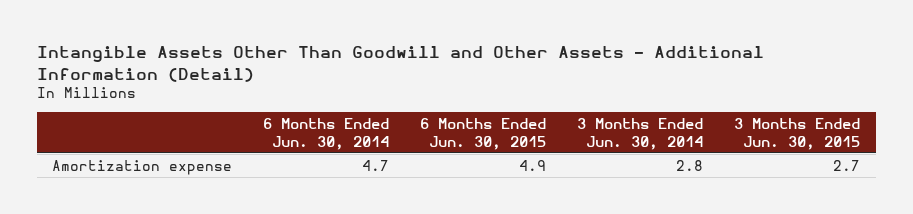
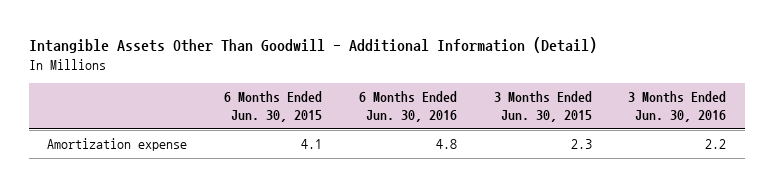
- Intangible Assets Other Than Goodwill and Other Assets - Additional Information (Detail)
+ Intangible Assets Other Than Goodwill - Additional Information (Detail)
- | 6 Months Ended Jun. 30, 2014 | 6 Months Ended Jun. 30, 2015 | 3 Months Ended Jun. 30, 2014 | 3 Months Ended Jun. 30, 2015
+ | 6 Months Ended Jun. 30, 2015 | 6 Months Ended Jun. 30, 2016 | 3 Months Ended Jun. 30, 2015 | 3 Months Ended Jun. 30, 2016
- Amortization expense | 4.7 | 4.9 | 2.8 | 2.7
+ Amortization expense | 4.1 | 4.8 | 2.3 | 2.2

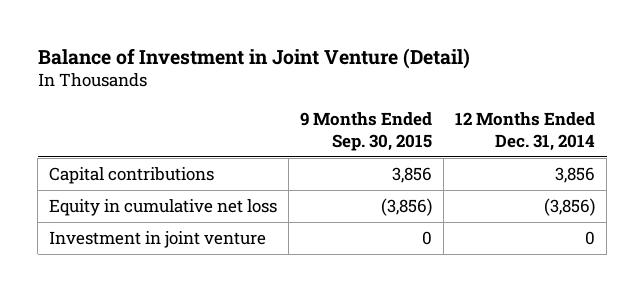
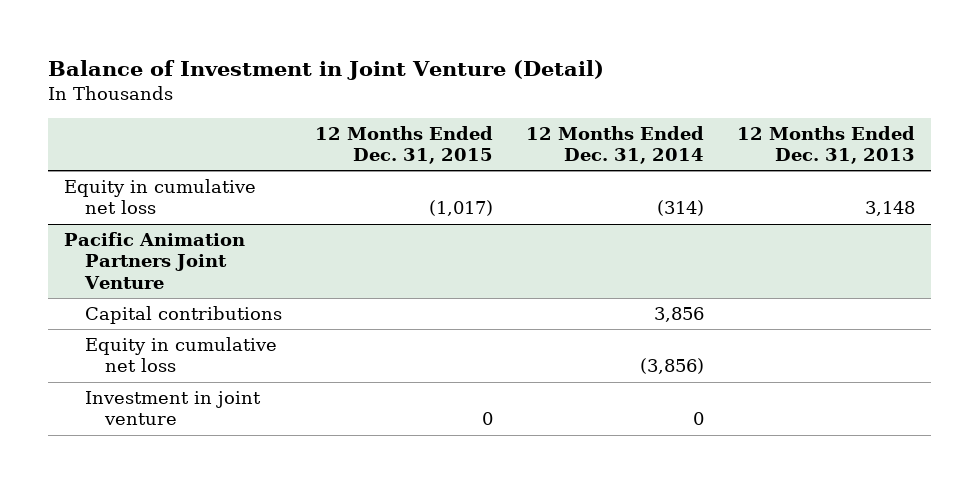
- | 9 Months Ended Sep. 30, 2015 | 12 Months Ended Dec. 31, 2014
+ | 12 Months Ended Dec. 31, 2015 | 12 Months Ended Dec. 31, 2014 | 12 Months Ended Dec. 31, 2013
+ Equity in cumulative net loss | (1,017) | (314) | 3,148
+ Pacific Animation Partners Joint Venture

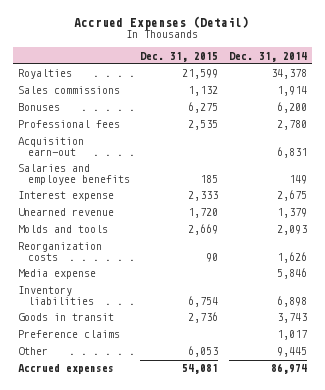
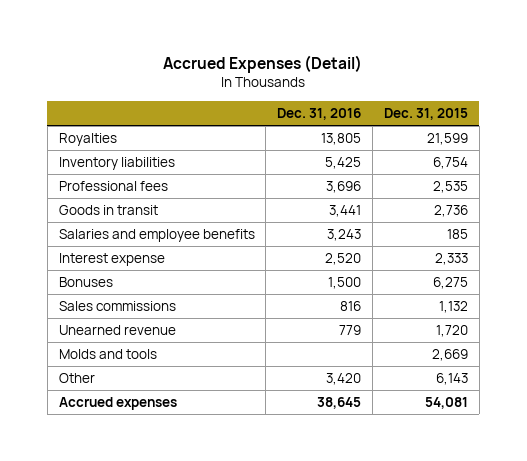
- | Dec. 31, 2015 | Dec. 31, 2014
+ | Dec. 31, 2016 | Dec. 31, 2015
moved up: Inventory liabilities | 5,425 | 6,754
- Acquisition earn-out | | 6,831
moved up: Goods in transit | 3,441 | 2,736
moved down: Bonuses | 1,500 | 6,275
moved down: Sales commissions | 816 | 1,132
- Reorganization costs | 90 | 1,626
- Media expense | | 5,846
- Preference claims | | 1,017
- Other | 6,053 | 9,445
+ Other | 3,420 | 6,143

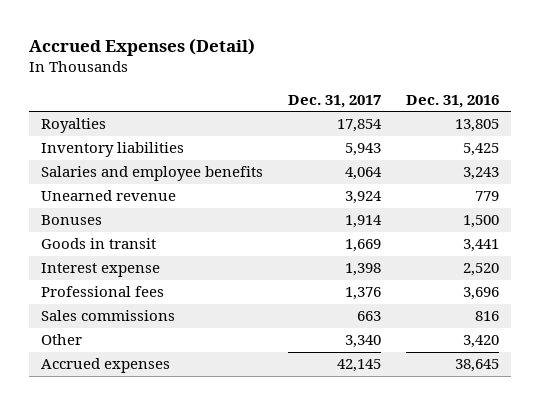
- | Dec. 31, 2016 | Dec. 31, 2015
+ | Dec. 31, 2017 | Dec. 31, 2016
moved up: Unearned revenue | 3,924 | 779
moved down: Goods in transit | 1,669 | 3,441
moved down: Interest expense | 1,398 | 2,520
moved down: Professional fees | 1,376 | 3,696
- Molds and tools | | 2,669

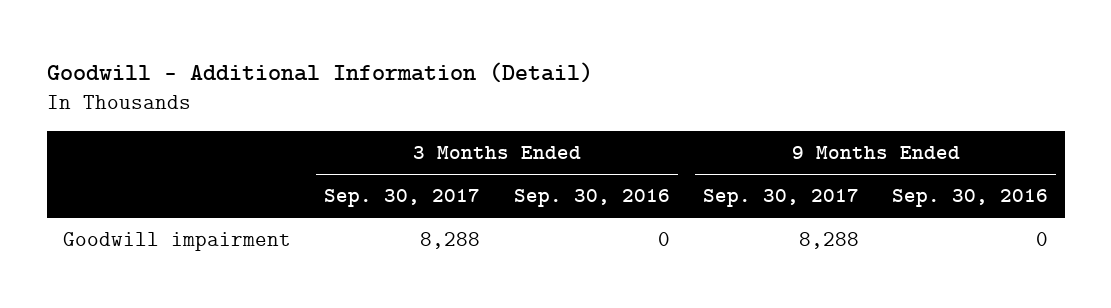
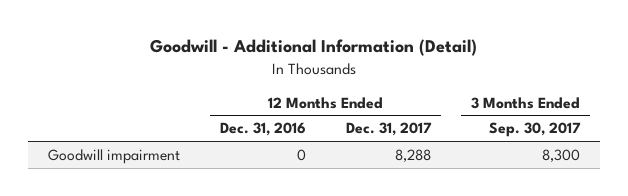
- | 3 Months Ended Sep. 30, 2017 | 3 Months Ended Sep. 30, 2016 | 9 Months Ended Sep. 30, 2017 | 9 Months Ended Sep. 30, 2016
+ | 12 Months Ended Dec. 31, 2016 | 12 Months Ended Dec. 31, 2017 | 3 Months Ended Sep. 30, 2017
- Goodwill impairment | 8,288 | 0 | 8,288 | 0
+ Goodwill impairment | 0 | 8,288 | 8,300

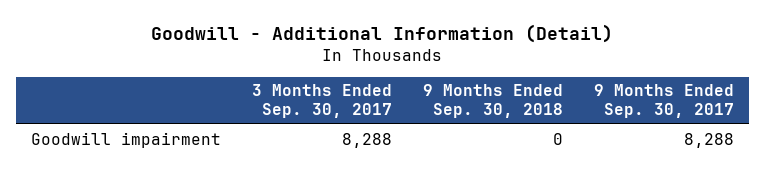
- | 12 Months Ended Dec. 31, 2016 | 12 Months Ended Dec. 31, 2017 | 3 Months Ended Sep. 30, 2017
+ | 3 Months Ended Sep. 30, 2017 | 9 Months Ended Sep. 30, 2018 | 9 Months Ended Sep. 30, 2017
- Goodwill impairment | 0 | 8,288 | 8,300
+ Goodwill impairment | 8,288 | 0 | 8,288

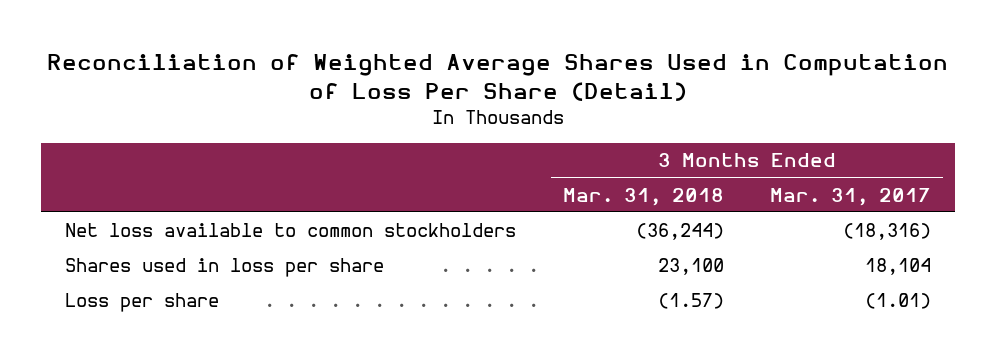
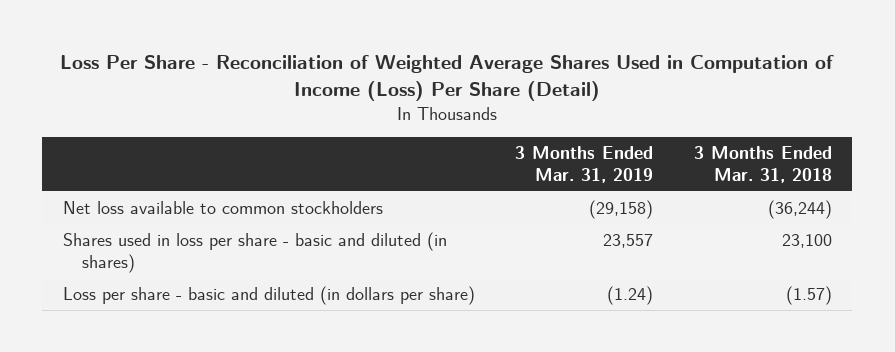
- Reconciliation of Weighted Average Shares Used in Computation of Loss Per Share (Detail)
+ Loss Per Share - Reconciliation of Weighted Average Shares Used in Computation of Income (Loss) Per Share (Detail)
- | 3 Months Ended Mar. 31, 2018 | 3 Months Ended Mar. 31, 2017
+ | 3 Months Ended Mar. 31, 2019 | 3 Months Ended Mar. 31, 2018
- Shares used in loss per share | 23,100 | 18,104
- Loss per share | (1.57) | (1.01)
+ Shares used in loss per share - basic and diluted (in shares) | 23,557 | 23,100
+ Loss per share - basic and diluted (in dollars per share) | (1.24) | (1.57)

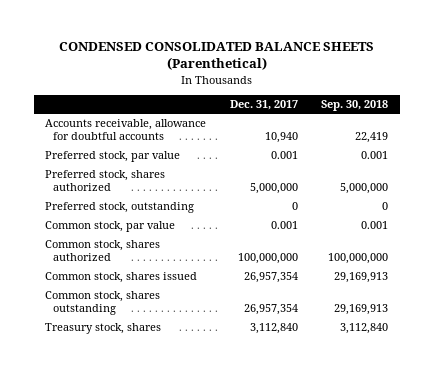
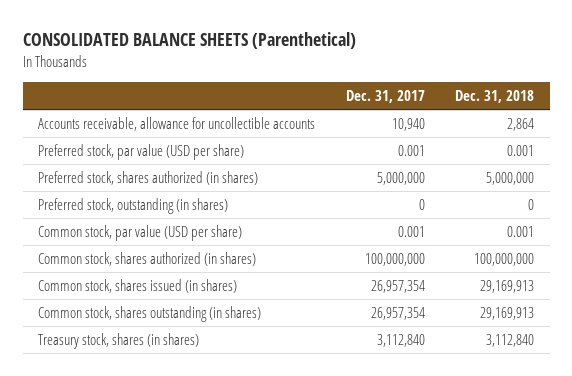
- CONDENSED CONSOLIDATED BALANCE SHEETS (Parenthetical)
+ CONSOLIDATED BALANCE SHEETS (Parenthetical)
- | Dec. 31, 2017 | Sep. 30, 2018
+ | Dec. 31, 2017 | Dec. 31, 2018
- Accounts receivable, allowance for doubtful accounts | 10,940 | 22,419
- Preferred stock, par value | 0.001 | 0.001
- Preferred stock, shares authorized | 5,000,000 | 5,000,000
- Preferred stock, outstanding | 0 | 0
- Common stock, par value | 0.001 | 0.001
- Common stock, shares authorized | 100,000,000 | 100,000,000
- Common stock, shares issued | 26,957,354 | 29,169,913
- Common stock, shares outstanding | 26,957,354 | 29,169,913
- Treasury stock, shares | 3,112,840 | 3,112,840
+ Accounts receivable, allowance for uncollectible accounts | 10,940 | 2,864
+ Preferred stock, par value (USD per share) | 0.001 | 0.001
+ Preferred stock, shares authorized (in shares) | 5,000,000 | 5,000,000
+ Preferred stock, outstanding (in shares) | 0 | 0
+ Common stock, par value (USD per share) | 0.001 | 0.001
+ Common stock, shares authorized (in shares) | 100,000,000 | 100,000,000
+ Common stock, shares issued (in shares) | 26,957,354 | 29,169,913
+ Common stock, shares outstanding (in shares) | 26,957,354 | 29,169,913
+ Treasury stock, shares (in shares) | 3,112,840 | 3,112,840

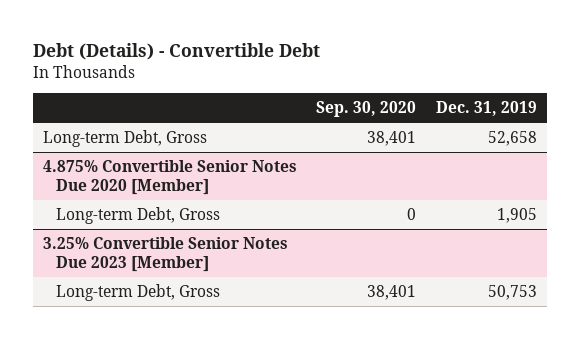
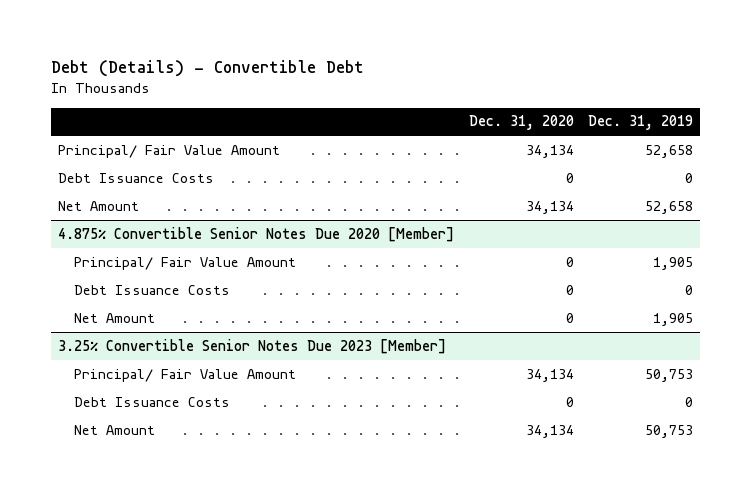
- | Sep. 30, 2020 | Dec. 31, 2019
+ | Dec. 31, 2020 | Dec. 31, 2019
- Long-term Debt, Gross | 38,401 | 52,658
+ Principal/ Fair Value Amount | 34,134 | 52,658
+ Debt Issuance Costs | 0 | 0
+ Net Amount | 34,134 | 52,658
@ 4.875% Convertible Senior Notes Due 2020 [Member]
- Long-term Debt, Gross | 0 | 1,905
+ Principal/ Fair Value Amount | 0 | 1,905
+ Debt Issuance Costs | 0 | 0
+ Net Amount | 0 | 1,905
@ 3.25% Convertible Senior Notes Due 2023 [Member]
- Long-term Debt, Gross | 38,401 | 50,753
+ Principal/ Fair Value Amount | 34,134 | 50,753
+ Debt Issuance Costs | 0 | 0
+ Net Amount | 34,134 | 50,753

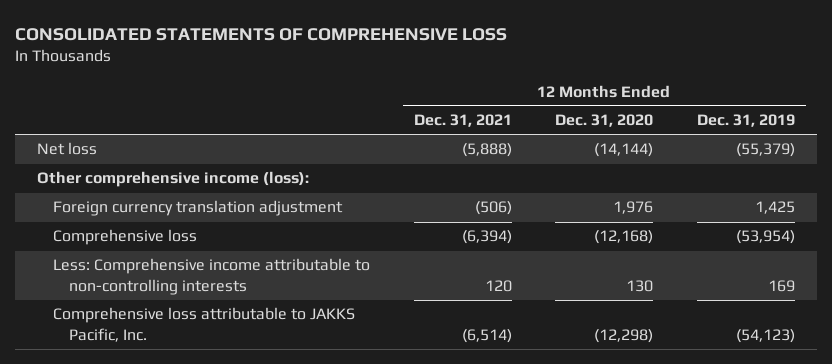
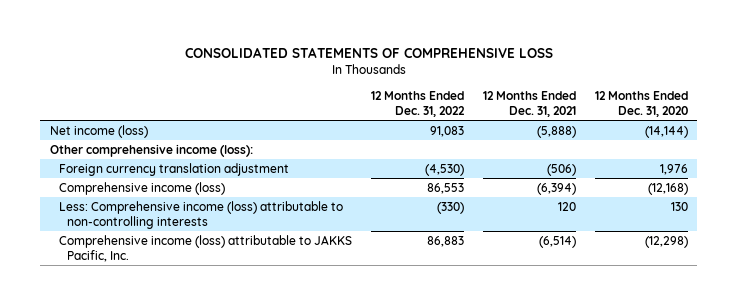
- | 12 Months Ended Dec. 31, 2021 | 12 Months Ended Dec. 31, 2020 | 12 Months Ended Dec. 31, 2019
+ | 12 Months Ended Dec. 31, 2022 | 12 Months Ended Dec. 31, 2021 | 12 Months Ended Dec. 31, 2020
- Net loss | (5,888) | (14,144) | (55,379)
+ Net income (loss) | 91,083 | (5,888) | (14,144)
- Comprehensive loss | (6,394) | (12,168) | (53,954)
- Less: Comprehensive income attributable to non-controlling interests | 120 | 130 | 169
- Comprehensive loss attributable to JAKKS Pacific, Inc. | (6,514) | (12,298) | (54,123)
+ Comprehensive income (loss) | 86,553 | (6,394) | (12,168)
+ Less: Comprehensive income (loss) attributable to non-controlling interests | (330) | 120 | 130
+ Comprehensive income (loss) attributable to JAKKS Pacific, Inc. | 86,883 | (6,514) | (12,298)

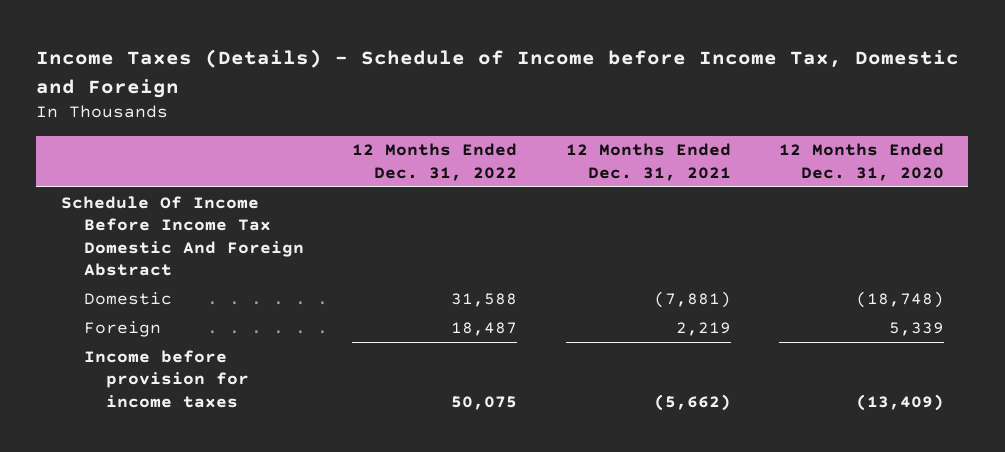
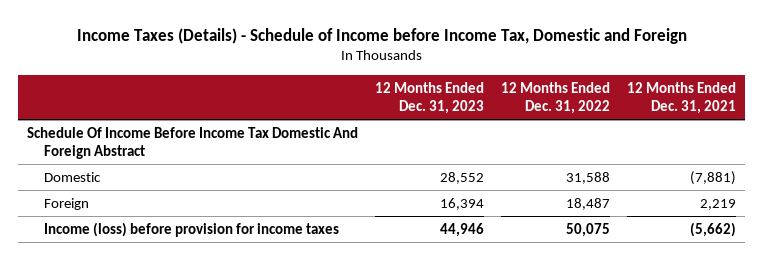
- | 12 Months Ended Dec. 31, 2022 | 12 Months Ended Dec. 31, 2021 | 12 Months Ended Dec. 31, 2020
+ | 12 Months Ended Dec. 31, 2023 | 12 Months Ended Dec. 31, 2022 | 12 Months Ended Dec. 31, 2021
- Income before provision for income taxes | 50,075 | (5,662) | (13,409)
+ Income (loss) before provision for income taxes | 44,946 | 50,075 | (5,662)

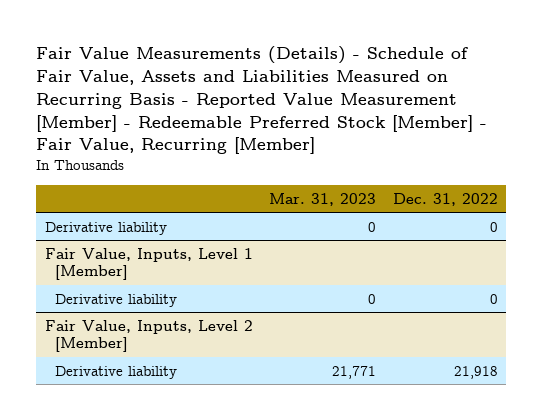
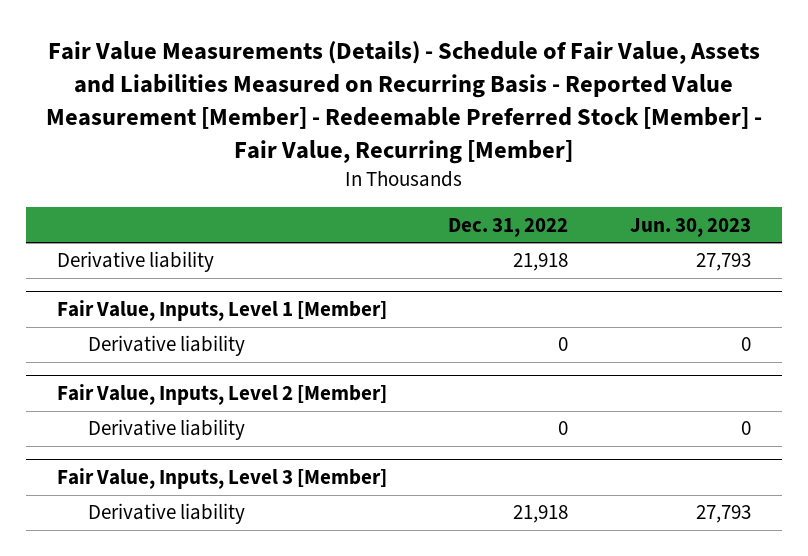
- | Mar. 31, 2023 | Dec. 31, 2022
+ | Dec. 31, 2022 | Jun. 30, 2023
- Derivative liability | 0 | 0
+ Derivative liability | 21,918 | 27,793
@ Fair Value, Inputs, Level 2 [Member]
+ Derivative liability | 0 | 0
+ Fair Value, Inputs, Level 3 [Member]

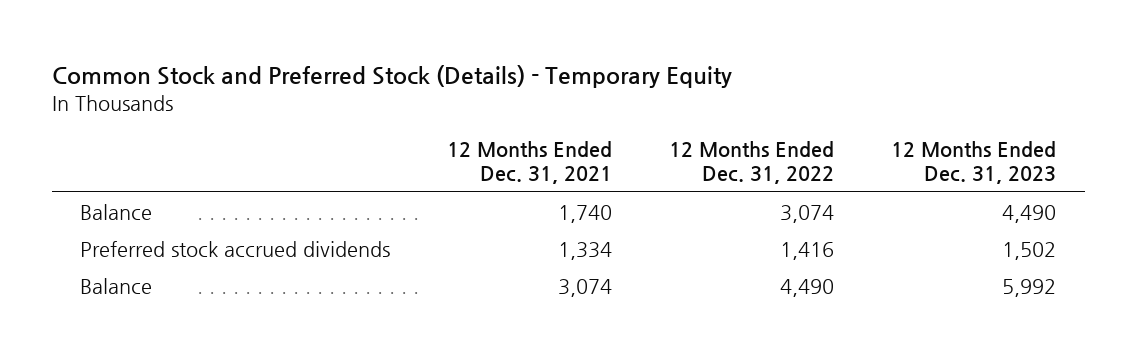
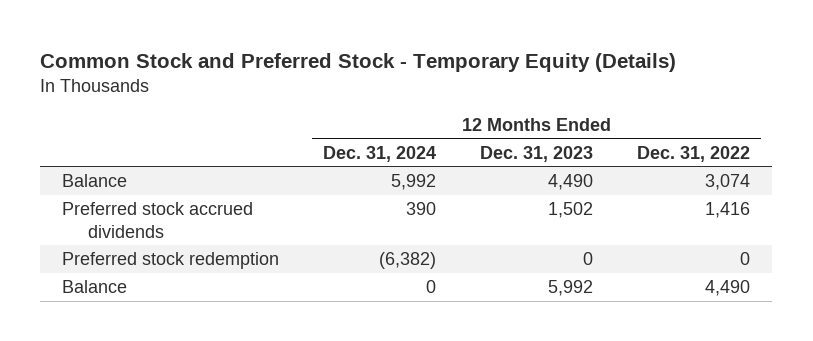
- Common Stock and Preferred Stock (Details) - Temporary Equity
+ Common Stock and Preferred Stock - Temporary Equity (Details)
- | 12 Months Ended Dec. 31, 2021 | 12 Months Ended Dec. 31, 2022 | 12 Months Ended Dec. 31, 2023
+ | 12 Months Ended Dec. 31, 2024 | 12 Months Ended Dec. 31, 2023 | 12 Months Ended Dec. 31, 2022
+ Preferred stock redemption | (6,382) | 0 | 0

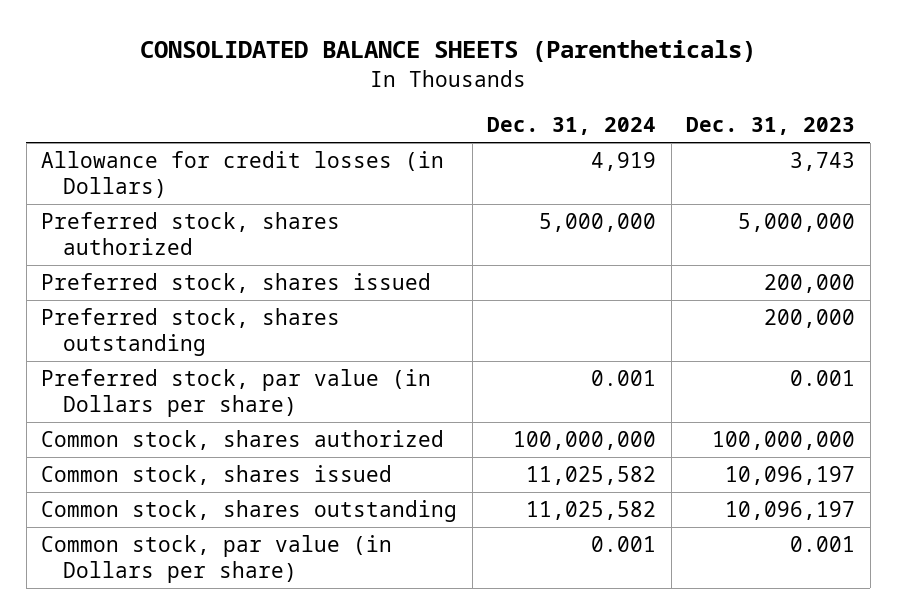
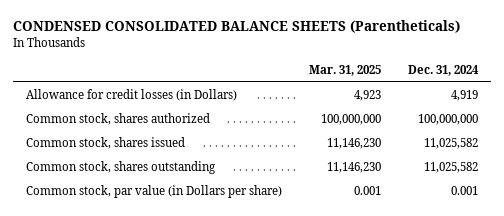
- CONSOLIDATED BALANCE SHEETS (Parentheticals)
+ CONDENSED CONSOLIDATED BALANCE SHEETS (Parentheticals)
- | Dec. 31, 2024 | Dec. 31, 2023
+ | Mar. 31, 2025 | Dec. 31, 2024
- Preferred stock, shares authorized | 5,000,000 | 5,000,000
- Preferred stock, shares issued | | 200,000
- Preferred stock, shares outstanding | | 200,000
- Preferred stock, par value (in Dollars per share) | 0.001 | 0.001

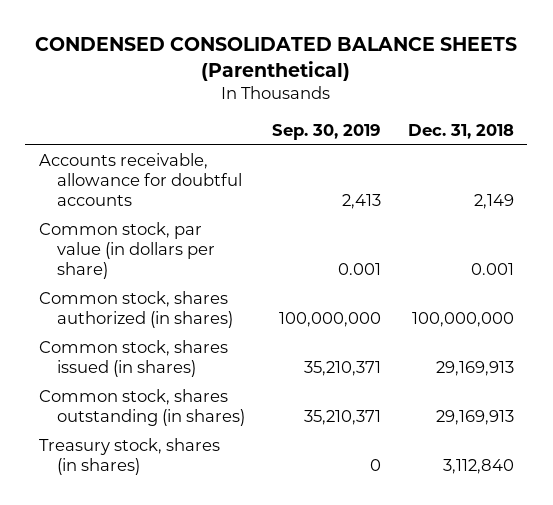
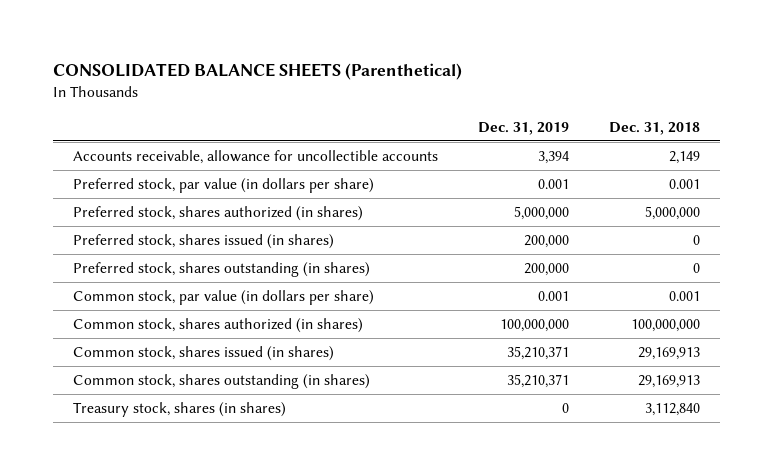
- CONDENSED CONSOLIDATED BALANCE SHEETS (Parenthetical)
+ CONSOLIDATED BALANCE SHEETS (Parenthetical)
- | Sep. 30, 2019 | Dec. 31, 2018
+ | Dec. 31, 2019 | Dec. 31, 2018
- Accounts receivable, allowance for doubtful accounts | 2,413 | 2,149
+ Accounts receivable, allowance for uncollectible accounts | 3,394 | 2,149
+ Preferred stock, par value (in dollars per share) | 0.001 | 0.001
+ Preferred stock, shares authorized (in shares) | 5,000,000 | 5,000,000
+ Preferred stock, shares issued (in shares) | 200,000 | 0
+ Preferred stock, shares outstanding (in shares) | 200,000 | 0

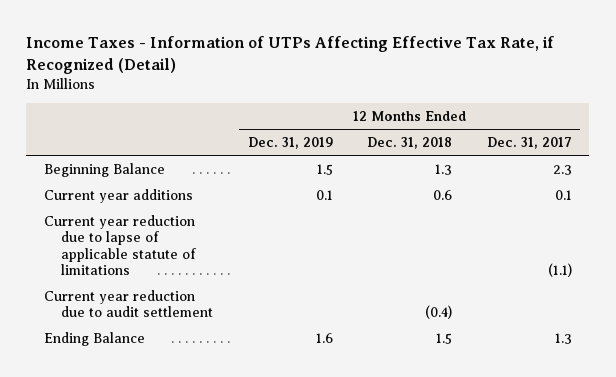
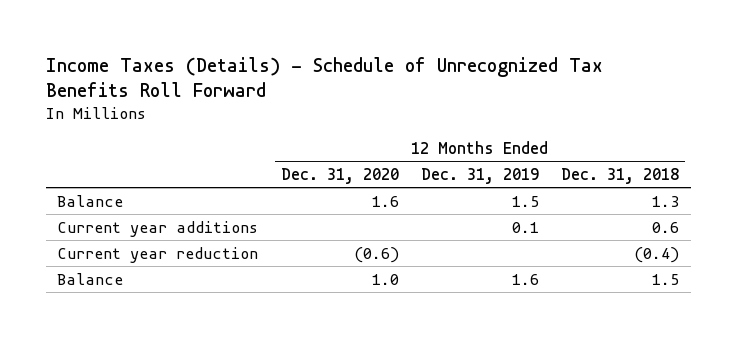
- Income Taxes - Information of UTPs Affecting Effective Tax Rate, if Recognized (Detail)
+ Income Taxes (Details) - Schedule of Unrecognized Tax Benefits Roll Forward
- | 12 Months Ended Dec. 31, 2019 | 12 Months Ended Dec. 31, 2018 | 12 Months Ended Dec. 31, 2017
+ | 12 Months Ended Dec. 31, 2020 | 12 Months Ended Dec. 31, 2019 | 12 Months Ended Dec. 31, 2018
- Beginning Balance | 1.5 | 1.3 | 2.3
+ Balance | 1.6 | 1.5 | 1.3
- Current year reduction due to lapse of applicable statute of limitations | | | (1.1)
- Current year reduction due to audit settlement | | (0.4) |
- Ending Balance | 1.6 | 1.5 | 1.3
+ Current year reduction | (0.6) | | (0.4)
+ Balance | 1.0 | 1.6 | 1.5

